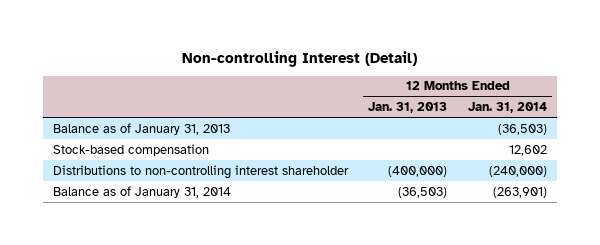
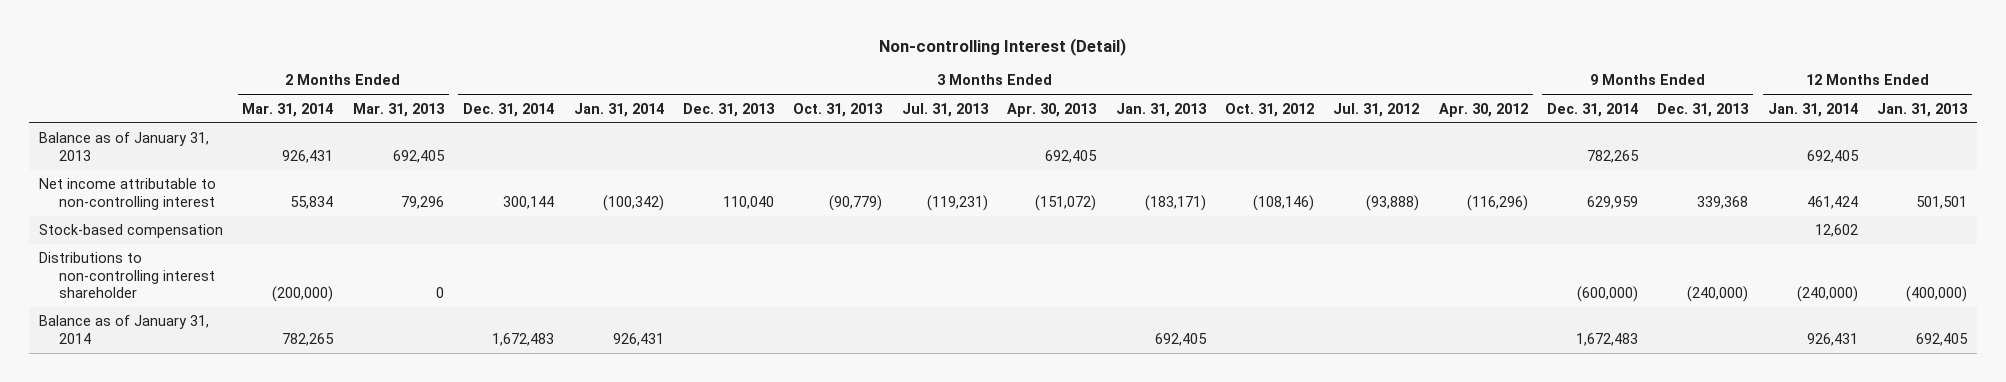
- | 12 Months Ended Jan. 31, 2013 | 12 Months Ended Jan. 31, 2014
+ | 2 Months Ended Mar. 31, 2014 | 2 Months Ended Mar. 31, 2013 | 3 Months Ended Dec. 31, 2014 | 3 Months Ended Jan. 31, 2014 | 3 Months Ended Dec. 31, 2013 | 3 Months Ended Oct. 31, 2013 | 3 Months Ended Jul. 31, 2013 | 3 Months Ended Apr. 30, 2013 | 3 Months Ended Jan. 31, 2013 | 3 Months Ended Oct. 31, 2012 | 3 Months Ended Jul. 31, 2012 | 3 Months Ended Apr. 30, 2012 | 9 Months Ended Dec. 31, 2014 | 9 Months Ended Dec. 31, 2013 | 12 Months Ended Jan. 31, 2014 | 12 Months Ended Jan. 31, 2013
- Balance as of January 31, 2013 | | (36,503)
+ Balance as of January 31, 2013 | 926,431 | 692,405 | | | | | | 692,405 | | | | | 782,265 | | 692,405 |
+ Net income attributable to non-controlling interest | 55,834 | 79,296 | 300,144 | (100,342) | 110,040 | (90,779) | (119,231) | (151,072) | (183,171) | (108,146) | (93,888) | (116,296) | 629,959 | 339,368 | 461,424 | 501,501
- Balance as of January 31, 2014 | (36,503) | (263,901)
+ Balance as of January 31, 2014 | 782,265 | | 1,672,483 | 926,431 | | | | | 692,405 | | | | 1,672,483 | | 926,431 | 692,405

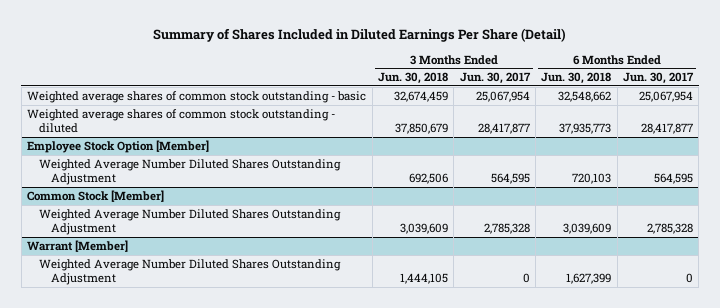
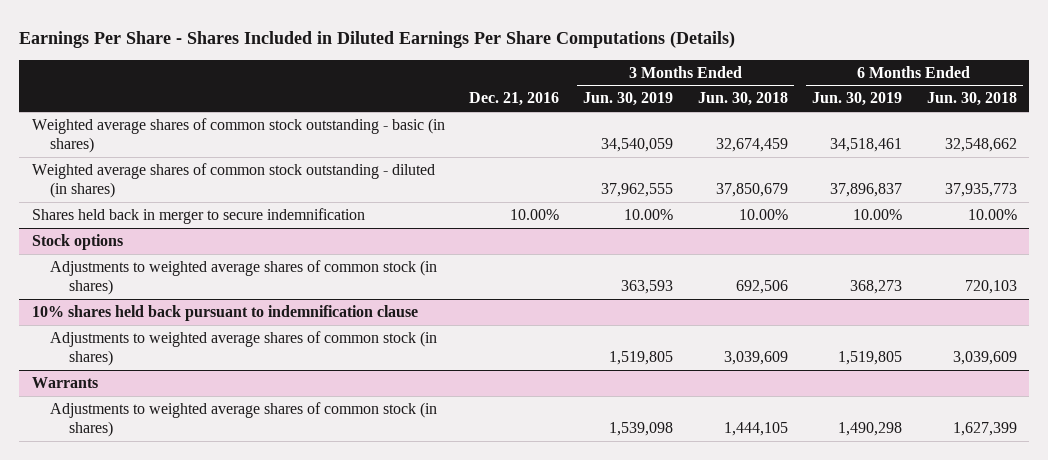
- Summary of Shares Included in Diluted Earnings Per Share (Detail)
+ Earnings Per Share - Shares Included in Diluted Earnings Per Share Computations (Details)
- | 3 Months Ended Jun. 30, 2018 | 3 Months Ended Jun. 30, 2017 | 6 Months Ended Jun. 30, 2018 | 6 Months Ended Jun. 30, 2017
+ | Dec. 21, 2016 | 3 Months Ended Jun. 30, 2019 | 3 Months Ended Jun. 30, 2018 | 6 Months Ended Jun. 30, 2019 | 6 Months Ended Jun. 30, 2018
- Weighted average shares of common stock outstanding - basic | 32,674,459 | 25,067,954 | 32,548,662 | 25,067,954
- Weighted average shares of common stock outstanding - diluted | 37,850,679 | 28,417,877 | 37,935,773 | 28,417,877
- Employee Stock Option [Member]
- Weighted Average Number Diluted Shares Outstanding Adjustment | 692,506 | 564,595 | 720,103 | 564,595
- Common Stock [Member]
- Weighted Average Number Diluted Shares Outstanding Adjustment | 3,039,609 | 2,785,328 | 3,039,609 | 2,785,328
- Warrant [Member]
- Weighted Average Number Diluted Shares Outstanding Adjustment | 1,444,105 | 0 | 1,627,399 | 0
+ Weighted average shares of common stock outstanding - basic (in shares) | | 34,540,059 | 32,674,459 | 34,518,461 | 32,548,662
+ Weighted average shares of common stock outstanding - diluted (in shares) | | 37,962,555 | 37,850,679 | 37,896,837 | 37,935,773
+ Shares held back in merger to secure indemnification | 10.00% | 10.00% | 10.00% | 10.00% | 10.00%
+ Stock options
+ Adjustments to weighted average shares of common stock (in shares) | | 363,593 | 692,506 | 368,273 | 720,103
+ 10% shares held back pursuant to indemnification clause
+ Adjustments to weighted average shares of common stock (in shares) | | 1,519,805 | 3,039,609 | 1,519,805 | 3,039,609
+ Warrants
+ Adjustments to weighted average shares of common stock (in shares) | | 1,539,098 | 1,444,105 | 1,490,298 | 1,627,399

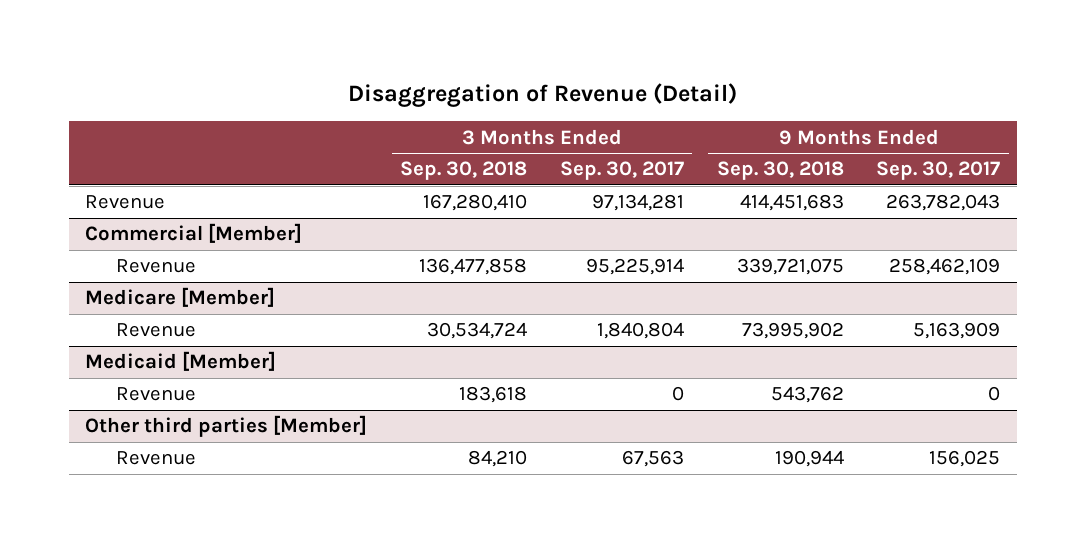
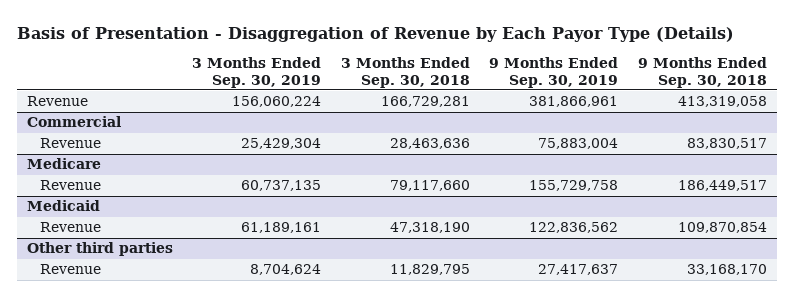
- Disaggregation of Revenue (Detail)
+ Basis of Presentation - Disaggregation of Revenue by Each Payor Type (Details)
- | 3 Months Ended Sep. 30, 2018 | 3 Months Ended Sep. 30, 2017 | 9 Months Ended Sep. 30, 2018 | 9 Months Ended Sep. 30, 2017
+ | 3 Months Ended Sep. 30, 2019 | 3 Months Ended Sep. 30, 2018 | 9 Months Ended Sep. 30, 2019 | 9 Months Ended Sep. 30, 2018
- Revenue | 167,280,410 | 97,134,281 | 414,451,683 | 263,782,043
- Commercial [Member]
- Revenue | 136,477,858 | 95,225,914 | 339,721,075 | 258,462,109
- Medicare [Member]
- Revenue | 30,534,724 | 1,840,804 | 73,995,902 | 5,163,909
- Medicaid [Member]
- Revenue | 183,618 | 0 | 543,762 | 0
- Other third parties [Member]
- Revenue | 84,210 | 67,563 | 190,944 | 156,025
+ Revenue | 156,060,224 | 166,729,281 | 381,866,961 | 413,319,058
+ Commercial
+ Revenue | 25,429,304 | 28,463,636 | 75,883,004 | 83,830,517
+ Medicare
+ Revenue | 60,737,135 | 79,117,660 | 155,729,758 | 186,449,517
+ Medicaid
+ Revenue | 61,189,161 | 47,318,190 | 122,836,562 | 109,870,854
+ Other third parties
+ Revenue | 8,704,624 | 11,829,795 | 27,417,637 | 33,168,170

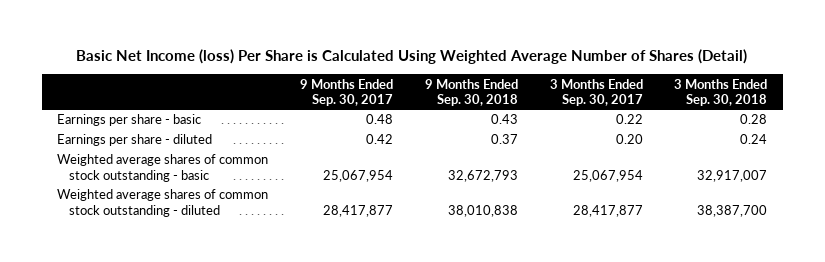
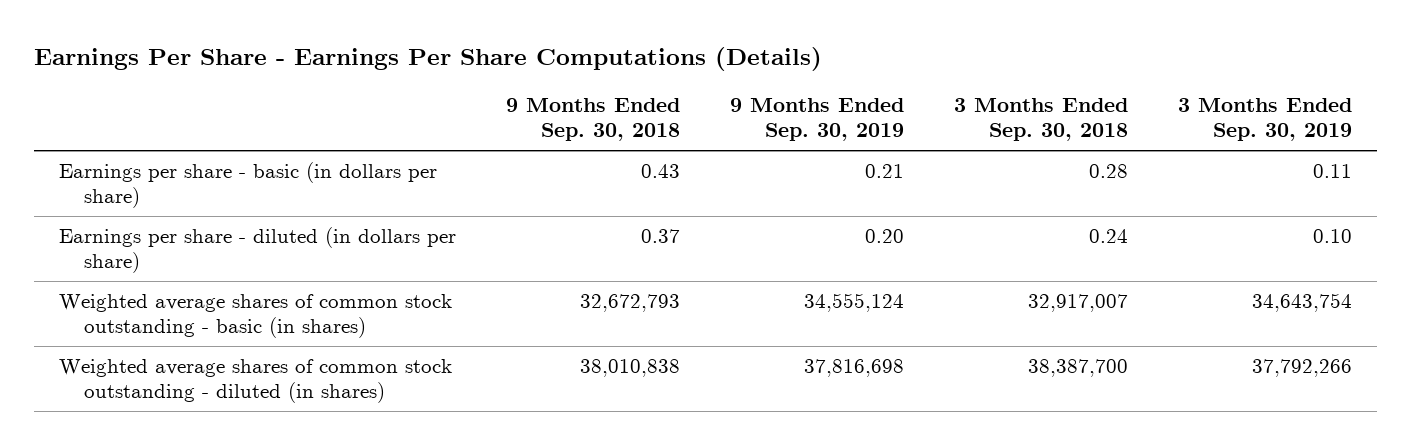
- Basic Net Income (loss) Per Share is Calculated Using Weighted Average Number of Shares (Detail)
+ Earnings Per Share - Earnings Per Share Computations (Details)
- | 9 Months Ended Sep. 30, 2017 | 9 Months Ended Sep. 30, 2018 | 3 Months Ended Sep. 30, 2017 | 3 Months Ended Sep. 30, 2018
+ | 9 Months Ended Sep. 30, 2018 | 9 Months Ended Sep. 30, 2019 | 3 Months Ended Sep. 30, 2018 | 3 Months Ended Sep. 30, 2019
- Earnings per share - basic | 0.48 | 0.43 | 0.22 | 0.28
- Earnings per share - diluted | 0.42 | 0.37 | 0.20 | 0.24
- Weighted average shares of common stock outstanding - basic | 25,067,954 | 32,672,793 | 25,067,954 | 32,917,007
- Weighted average shares of common stock outstanding - diluted | 28,417,877 | 38,010,838 | 28,417,877 | 38,387,700
+ Earnings per share - basic (in dollars per share) | 0.43 | 0.21 | 0.28 | 0.11
+ Earnings per share - diluted (in dollars per share) | 0.37 | 0.20 | 0.24 | 0.10
+ Weighted average shares of common stock outstanding - basic (in shares) | 32,672,793 | 34,555,124 | 32,917,007 | 34,643,754
+ Weighted average shares of common stock outstanding - diluted (in shares) | 38,010,838 | 37,816,698 | 38,387,700 | 37,792,266

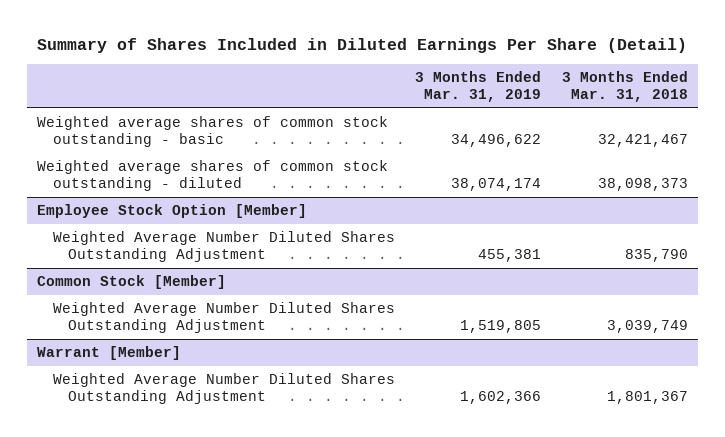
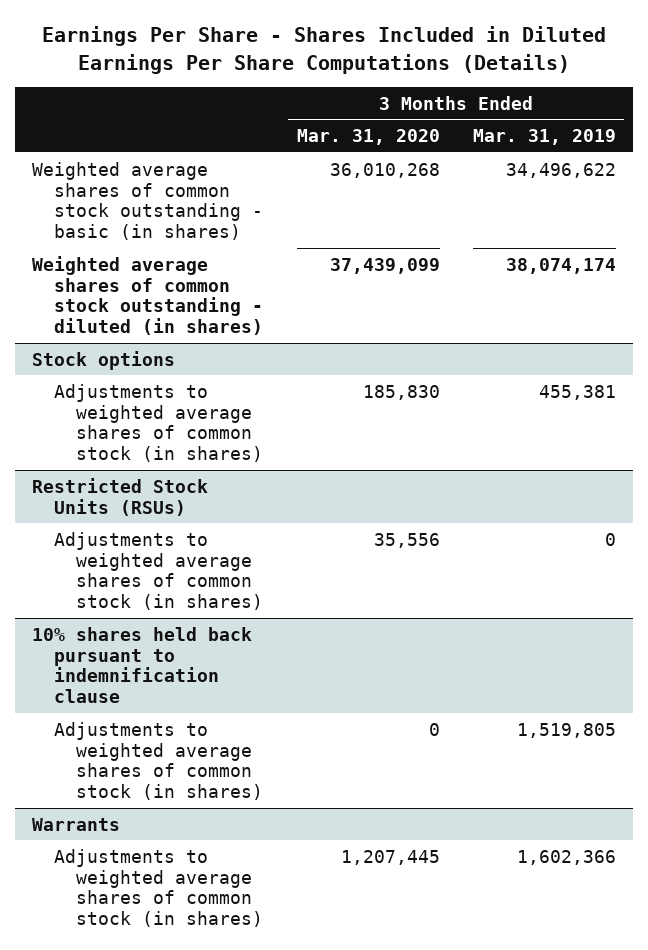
- Summary of Shares Included in Diluted Earnings Per Share (Detail)
+ Earnings Per Share - Shares Included in Diluted Earnings Per Share Computations (Details)
- | 3 Months Ended Mar. 31, 2019 | 3 Months Ended Mar. 31, 2018
+ | 3 Months Ended Mar. 31, 2020 | 3 Months Ended Mar. 31, 2019
- Weighted average shares of common stock outstanding - basic | 34,496,622 | 32,421,467
- Weighted average shares of common stock outstanding - diluted | 38,074,174 | 38,098,373
- Employee Stock Option [Member]
- Weighted Average Number Diluted Shares Outstanding Adjustment | 455,381 | 835,790
- Common Stock [Member]
- Weighted Average Number Diluted Shares Outstanding Adjustment | 1,519,805 | 3,039,749
- Warrant [Member]
- Weighted Average Number Diluted Shares Outstanding Adjustment | 1,602,366 | 1,801,367
+ Weighted average shares of common stock outstanding - basic (in shares) | 36,010,268 | 34,496,622
+ Weighted average shares of common stock outstanding - diluted (in shares) | 37,439,099 | 38,074,174
+ Stock options
+ Adjustments to weighted average shares of common stock (in shares) | 185,830 | 455,381
+ Restricted Stock Units (RSUs)
+ Adjustments to weighted average shares of common stock (in shares) | 35,556 | 0
+ 10% shares held back pursuant to indemnification clause
+ Adjustments to weighted average shares of common stock (in shares) | 0 | 1,519,805
+ Warrants
+ Adjustments to weighted average shares of common stock (in shares) | 1,207,445 | 1,602,366

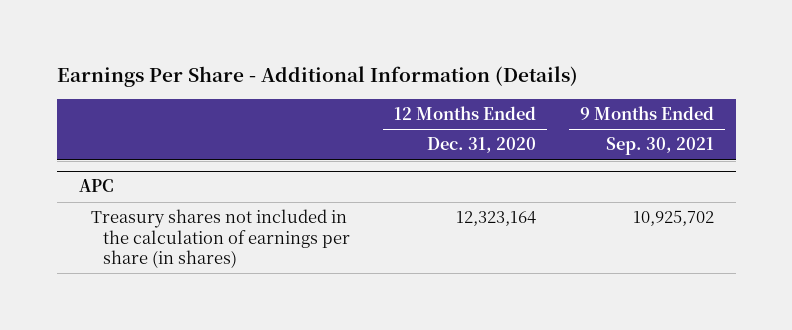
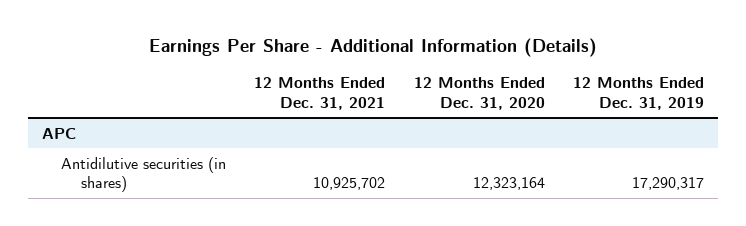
- | 12 Months Ended Dec. 31, 2020 | 9 Months Ended Sep. 30, 2021
+ | 12 Months Ended Dec. 31, 2021 | 12 Months Ended Dec. 31, 2020 | 12 Months Ended Dec. 31, 2019
@ APC
- Treasury shares not included in the calculation of earnings per share (in shares) | 12,323,164 | 10,925,702
+ Antidilutive securities (in shares) | 10,925,702 | 12,323,164 | 17,290,317

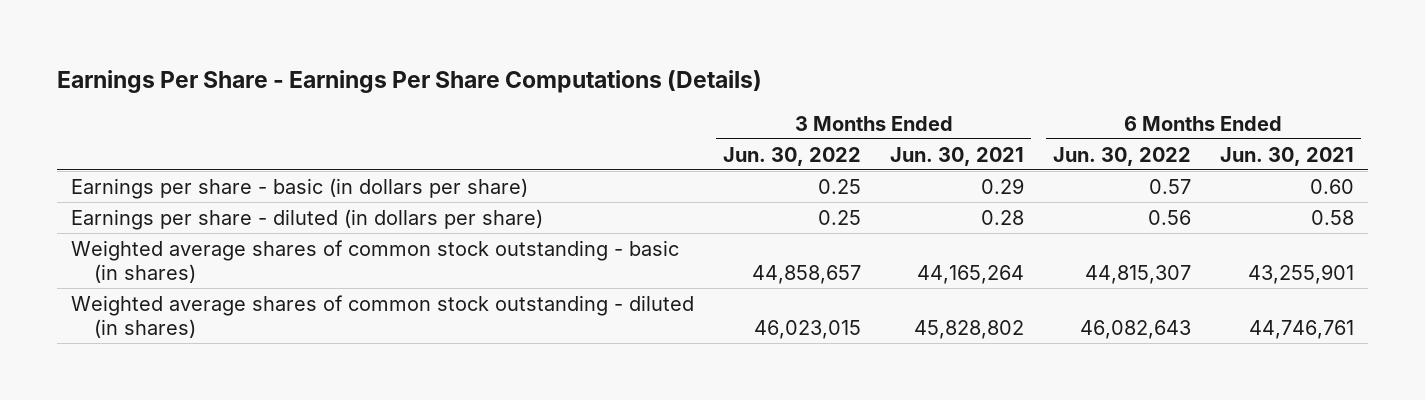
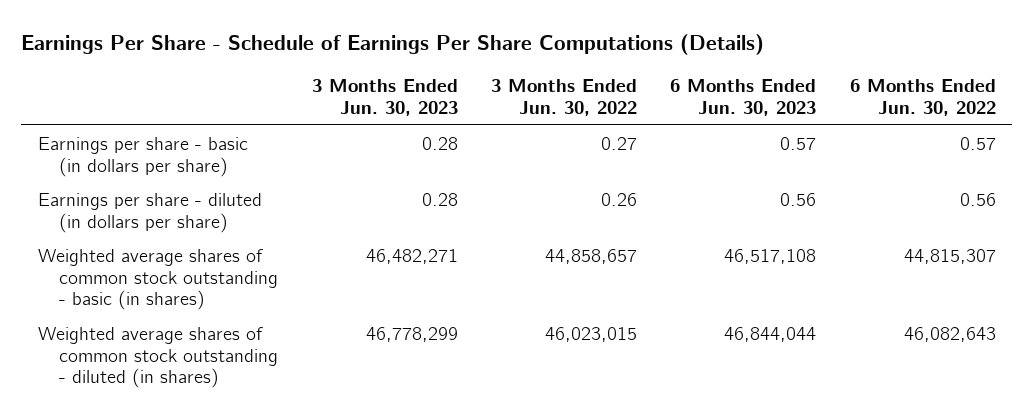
- Earnings Per Share - Earnings Per Share Computations (Details)
+ Earnings Per Share - Schedule of Earnings Per Share Computations (Details)
- | 3 Months Ended Jun. 30, 2022 | 3 Months Ended Jun. 30, 2021 | 6 Months Ended Jun. 30, 2022 | 6 Months Ended Jun. 30, 2021
+ | 3 Months Ended Jun. 30, 2023 | 3 Months Ended Jun. 30, 2022 | 6 Months Ended Jun. 30, 2023 | 6 Months Ended Jun. 30, 2022
- Earnings per share - basic (in dollars per share) | 0.25 | 0.29 | 0.57 | 0.60
- Earnings per share - diluted (in dollars per share) | 0.25 | 0.28 | 0.56 | 0.58
+ Earnings per share - basic (in dollars per share) | 0.28 | 0.27 | 0.57 | 0.57
+ Earnings per share - diluted (in dollars per share) | 0.28 | 0.26 | 0.56 | 0.56

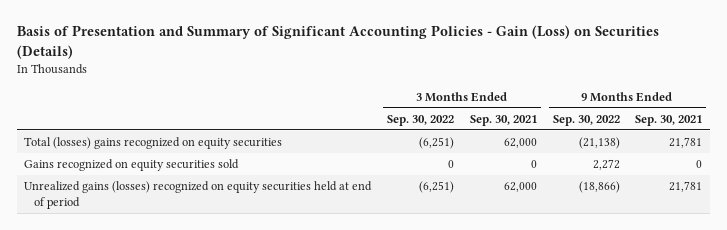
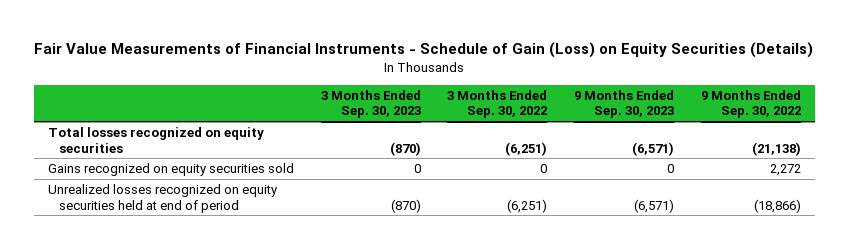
- Basis of Presentation and Summary of Significant Accounting Policies - Gain (Loss) on Securities (Details)
+ Fair Value Measurements of Financial Instruments - Schedule of Gain (Loss) on Equity Securities (Details)
- | 3 Months Ended Sep. 30, 2022 | 3 Months Ended Sep. 30, 2021 | 9 Months Ended Sep. 30, 2022 | 9 Months Ended Sep. 30, 2021
+ | 3 Months Ended Sep. 30, 2023 | 3 Months Ended Sep. 30, 2022 | 9 Months Ended Sep. 30, 2023 | 9 Months Ended Sep. 30, 2022
- Total (losses) gains recognized on equity securities | (6,251) | 62,000 | (21,138) | 21,781
+ Total losses recognized on equity securities | (870) | (6,251) | (6,571) | (21,138)
- Unrealized gains (losses) recognized on equity securities held at end of period | (6,251) | 62,000 | (18,866) | 21,781
+ Unrealized losses recognized on equity securities held at end of period | (870) | (6,251) | (6,571) | (18,866)

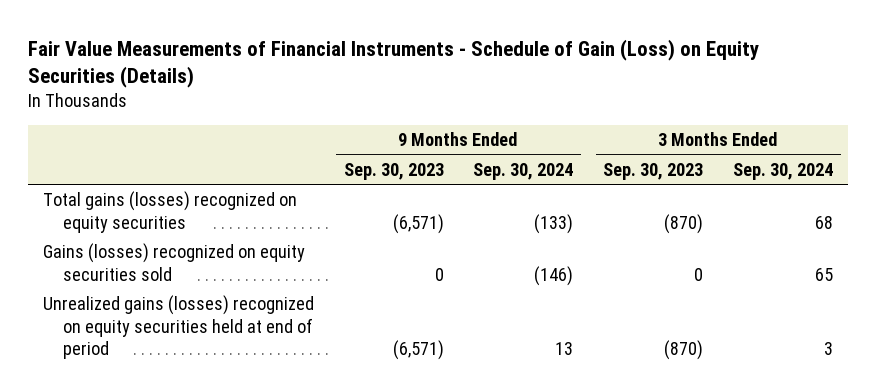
- | 3 Months Ended Sep. 30, 2023 | 3 Months Ended Sep. 30, 2022 | 9 Months Ended Sep. 30, 2023 | 9 Months Ended Sep. 30, 2022
+ | 9 Months Ended Sep. 30, 2023 | 9 Months Ended Sep. 30, 2024 | 3 Months Ended Sep. 30, 2023 | 3 Months Ended Sep. 30, 2024
- Total losses recognized on equity securities | (870) | (6,251) | (6,571) | (21,138)
- Gains recognized on equity securities sold | 0 | 0 | 0 | 2,272
- Unrealized losses recognized on equity securities held at end of period | (870) | (6,251) | (6,571) | (18,866)
+ Total gains (losses) recognized on equity securities | (6,571) | (133) | (870) | 68
+ Gains (losses) recognized on equity securities sold | 0 | (146) | 0 | 65
+ Unrealized gains (losses) recognized on equity securities held at end of period | (6,571) | 13 | (870) | 3

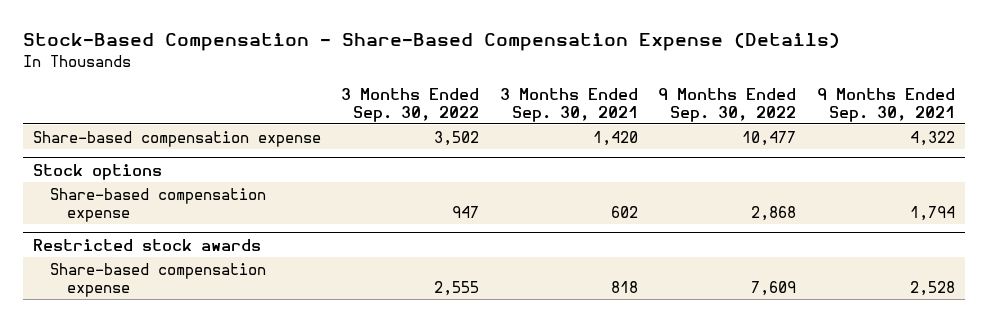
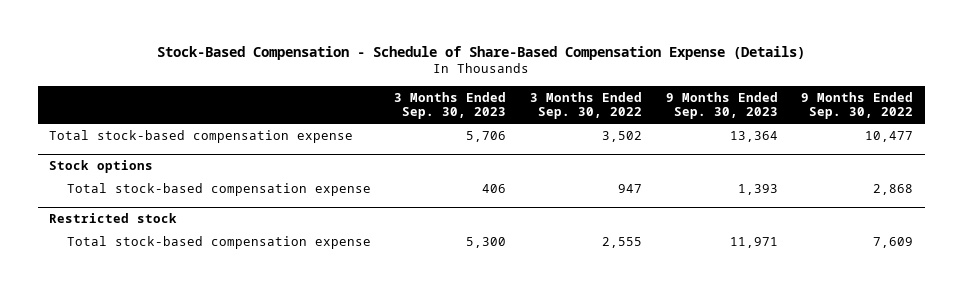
- Stock-Based Compensation - Share-Based Compensation Expense (Details)
+ Stock-Based Compensation - Schedule of Share-Based Compensation Expense (Details)
- | 3 Months Ended Sep. 30, 2022 | 3 Months Ended Sep. 30, 2021 | 9 Months Ended Sep. 30, 2022 | 9 Months Ended Sep. 30, 2021
+ | 3 Months Ended Sep. 30, 2023 | 3 Months Ended Sep. 30, 2022 | 9 Months Ended Sep. 30, 2023 | 9 Months Ended Sep. 30, 2022
- Share-based compensation expense | 3,502 | 1,420 | 10,477 | 4,322
+ Total stock-based compensation expense | 5,706 | 3,502 | 13,364 | 10,477
@ Stock options
- Share-based compensation expense | 947 | 602 | 2,868 | 1,794
- Restricted stock awards
- Share-based compensation expense | 2,555 | 818 | 7,609 | 2,528
@ Stock options
+ Total stock-based compensation expense | 406 | 947 | 1,393 | 2,868
+ Restricted stock
+ Total stock-based compensation expense | 5,300 | 2,555 | 11,971 | 7,609

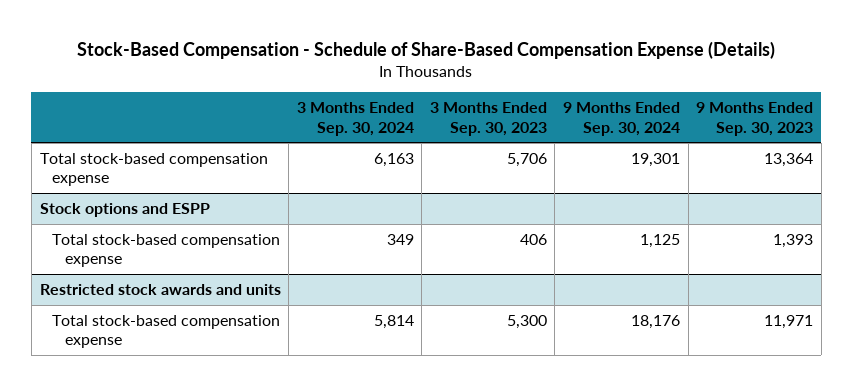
- | 3 Months Ended Sep. 30, 2023 | 3 Months Ended Sep. 30, 2022 | 9 Months Ended Sep. 30, 2023 | 9 Months Ended Sep. 30, 2022
+ | 3 Months Ended Sep. 30, 2024 | 3 Months Ended Sep. 30, 2023 | 9 Months Ended Sep. 30, 2024 | 9 Months Ended Sep. 30, 2023
- Stock options
+ Stock options and ESPP
- Restricted stock
+ Restricted stock awards and units

